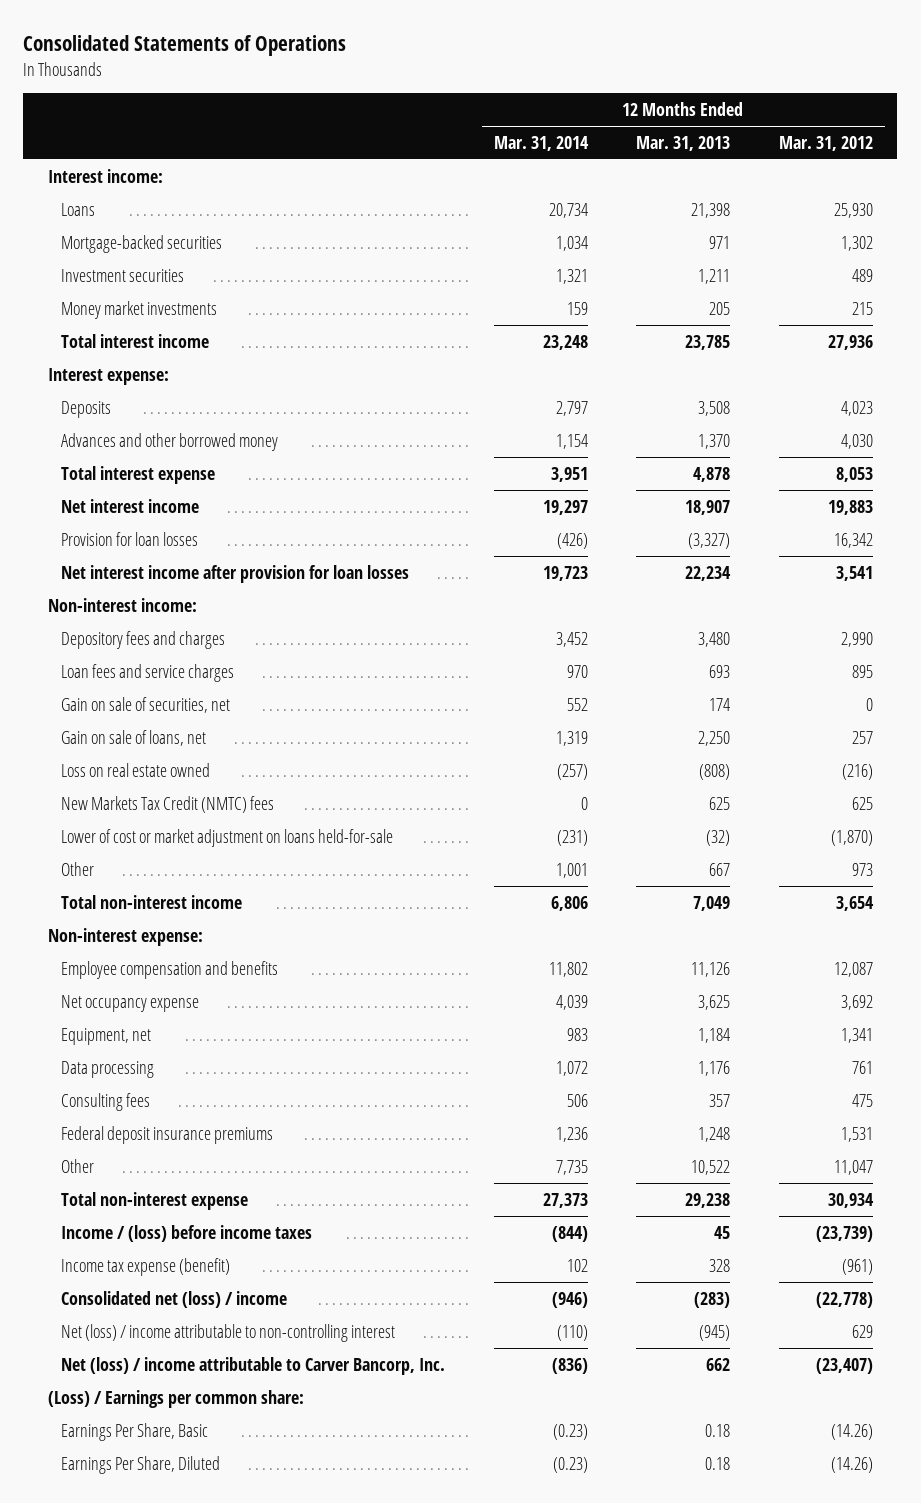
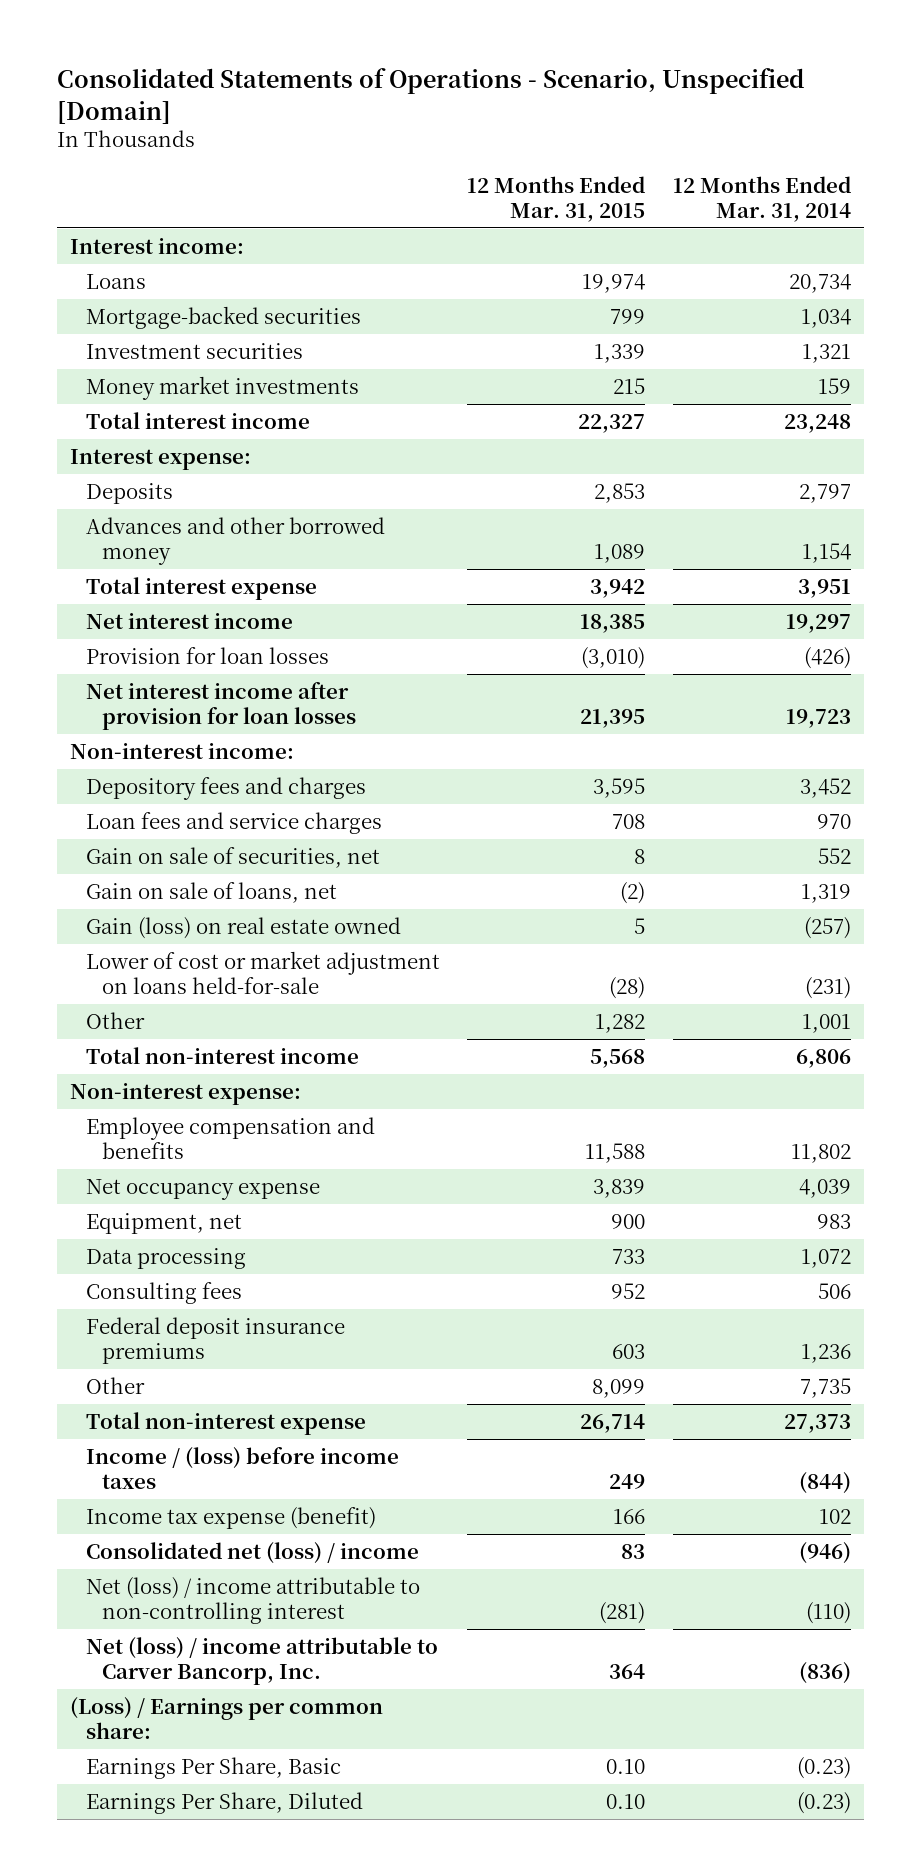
- Consolidated Statements of Operations
+ Consolidated Statements of Operations - Scenario, Unspecified [Domain]
- | 12 Months Ended Mar. 31, 2014 | 12 Months Ended Mar. 31, 2013 | 12 Months Ended Mar. 31, 2012
+ | 12 Months Ended Mar. 31, 2015 | 12 Months Ended Mar. 31, 2014
- Loss on real estate owned | (257) | (808) | (216)
- New Markets Tax Credit (NMTC) fees | 0 | 625 | 625
+ Gain (loss) on real estate owned | 5 | (257)

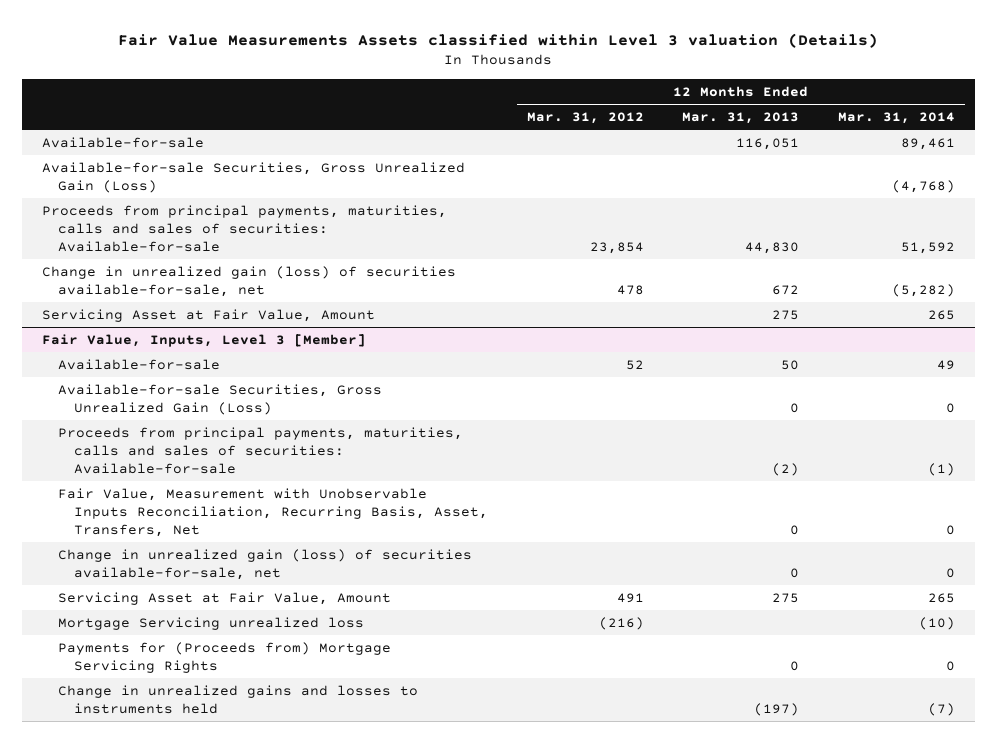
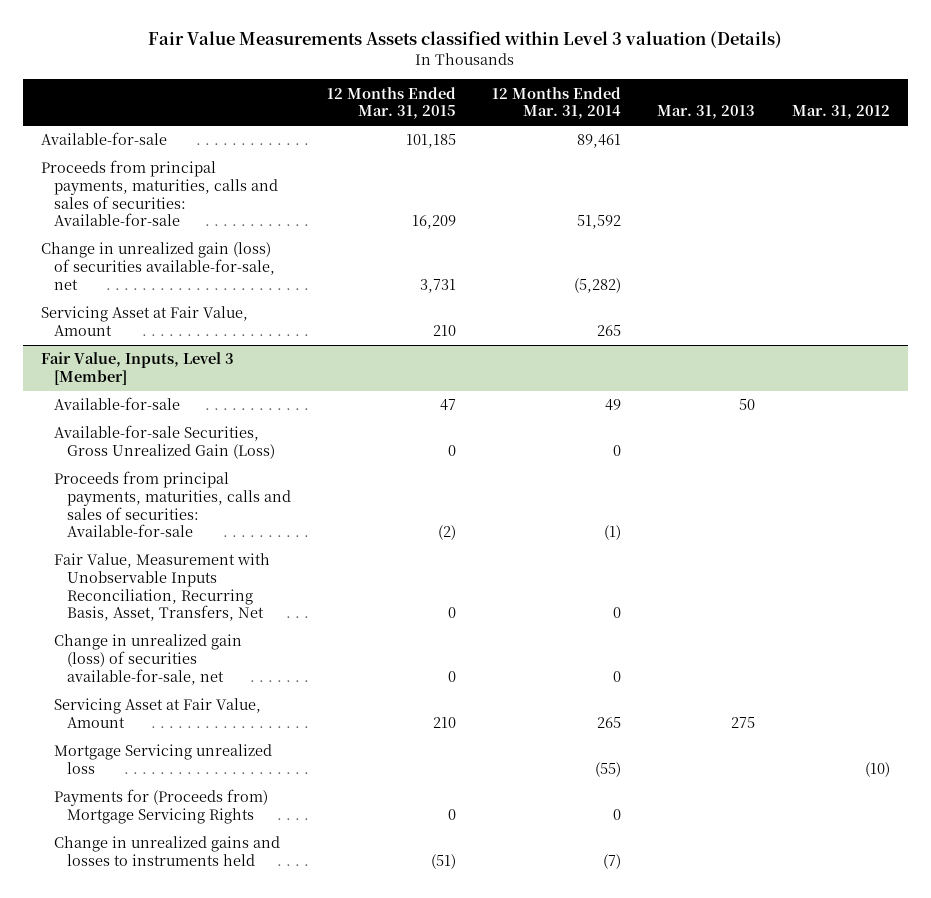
- | 12 Months Ended Mar. 31, 2012 | 12 Months Ended Mar. 31, 2013 | 12 Months Ended Mar. 31, 2014
+ | 12 Months Ended Mar. 31, 2015 | 12 Months Ended Mar. 31, 2014 | Mar. 31, 2013 | Mar. 31, 2012
- Available-for-sale Securities, Gross Unrealized Gain (Loss) | | | (4,768)
@ Fair Value, Inputs, Level 3 [Member]
- Mortgage Servicing unrealized loss | (216) | | (10)
+ Mortgage Servicing unrealized loss | | (55) | | (10)

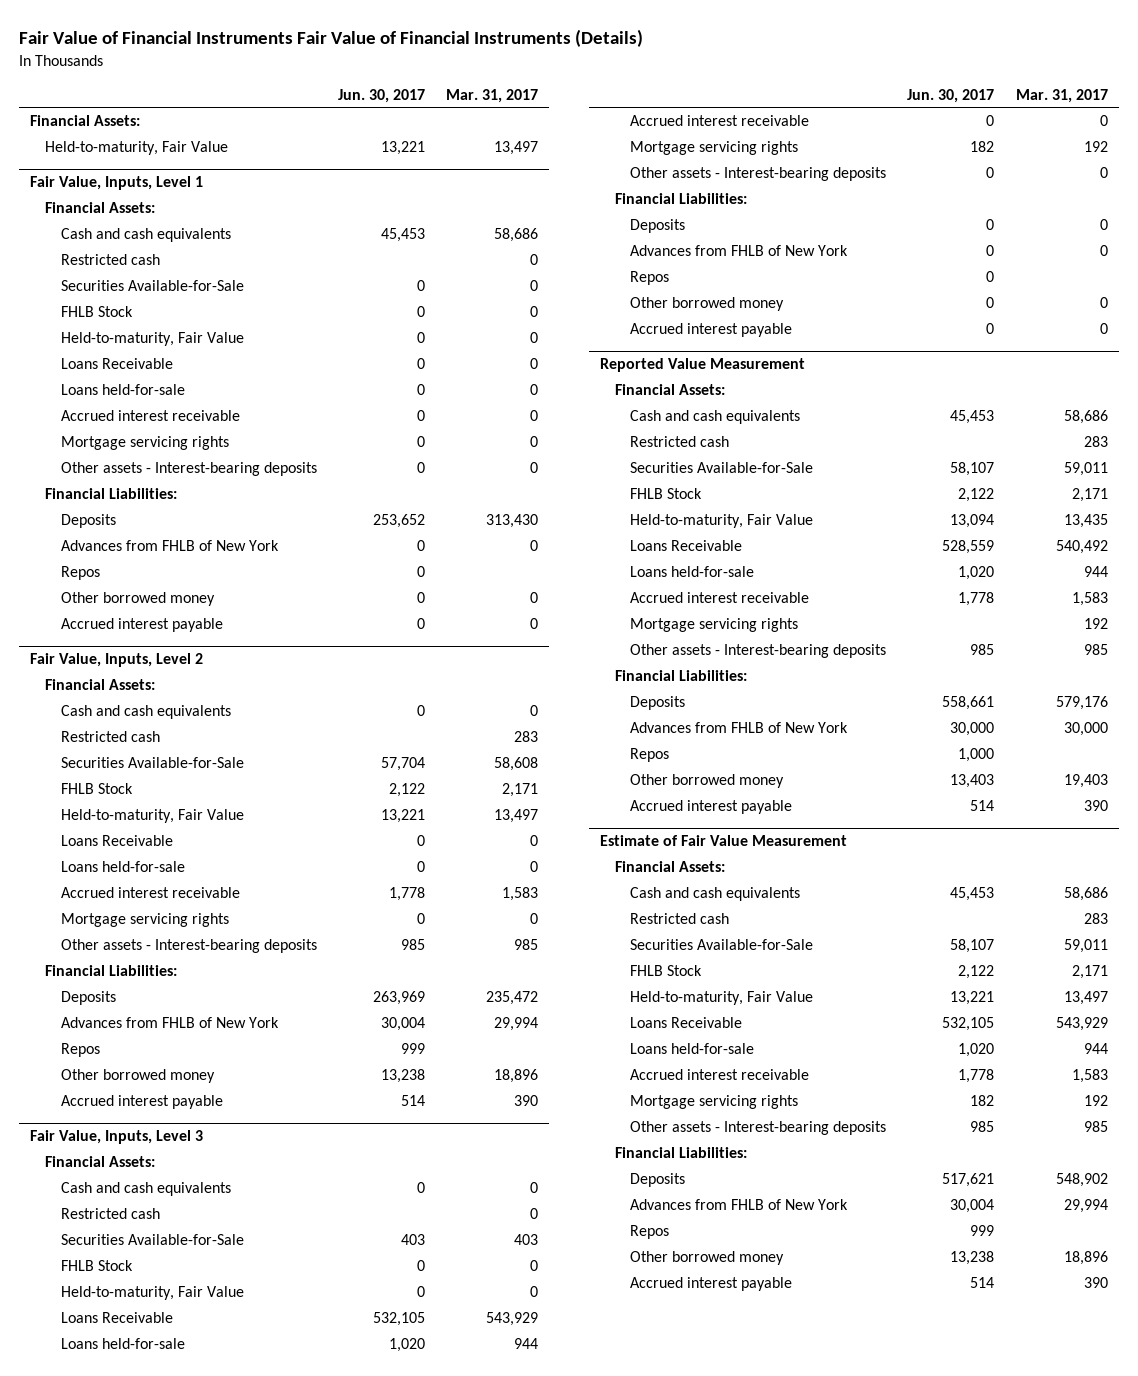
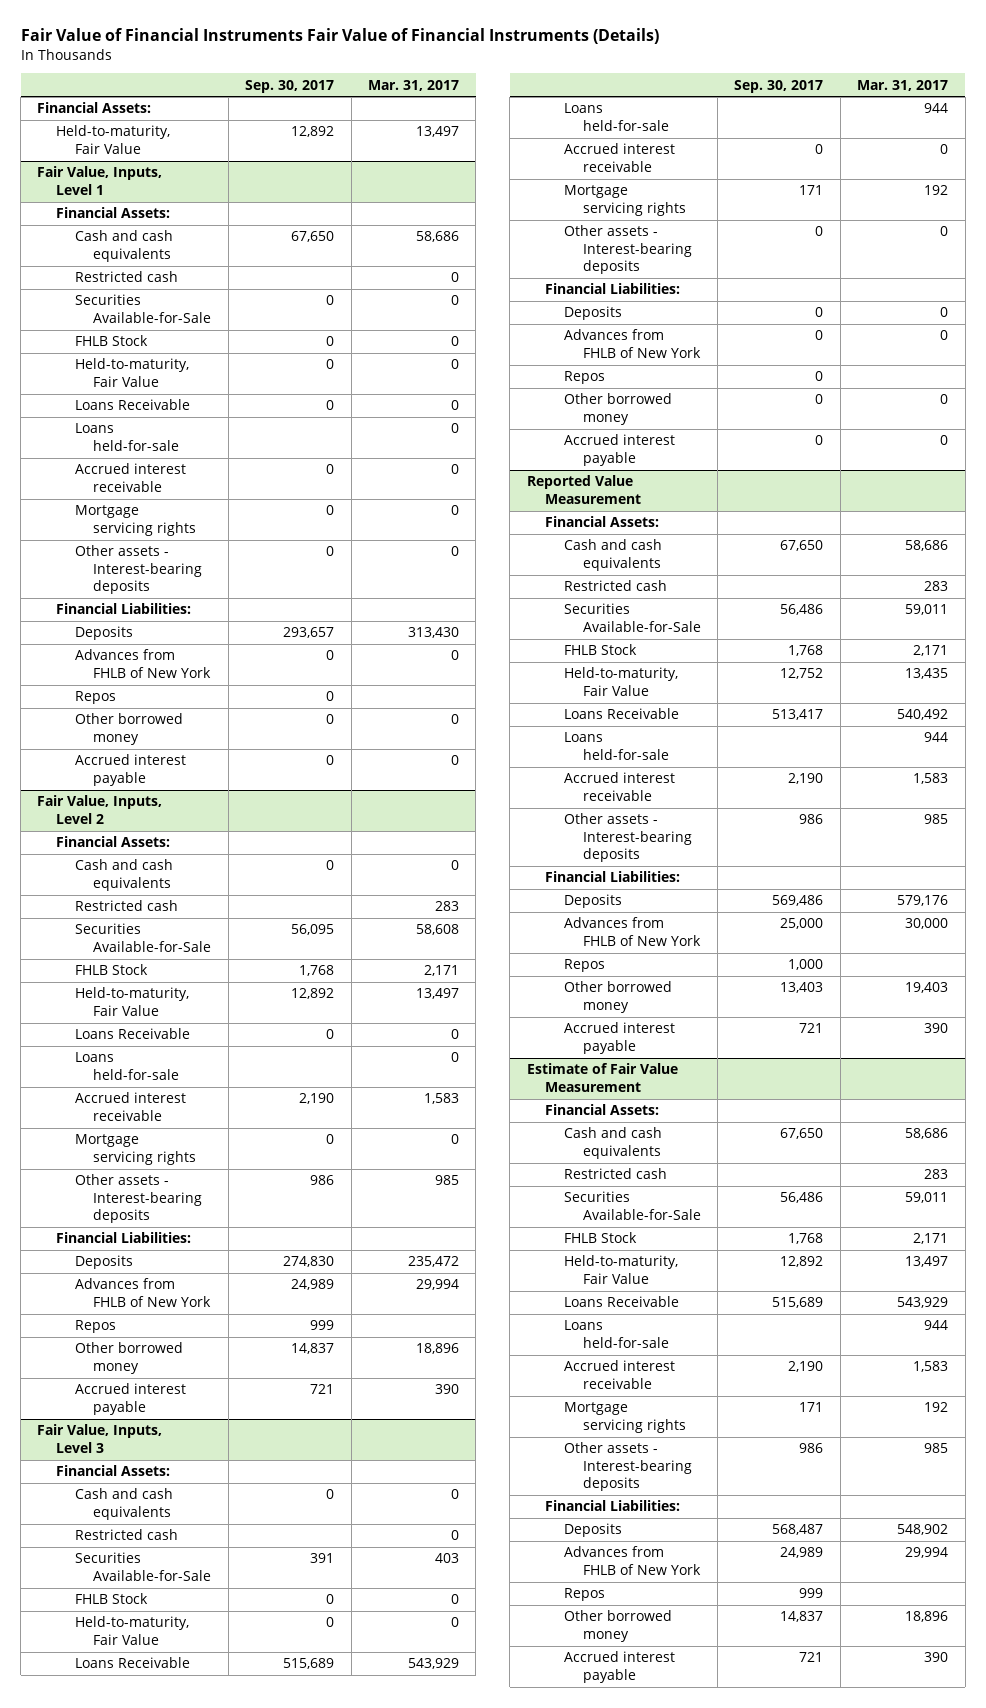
- | Jun. 30, 2017 | Mar. 31, 2017
+ | Sep. 30, 2017 | Mar. 31, 2017
@ Reported Value Measurement
- Mortgage servicing rights | | 192

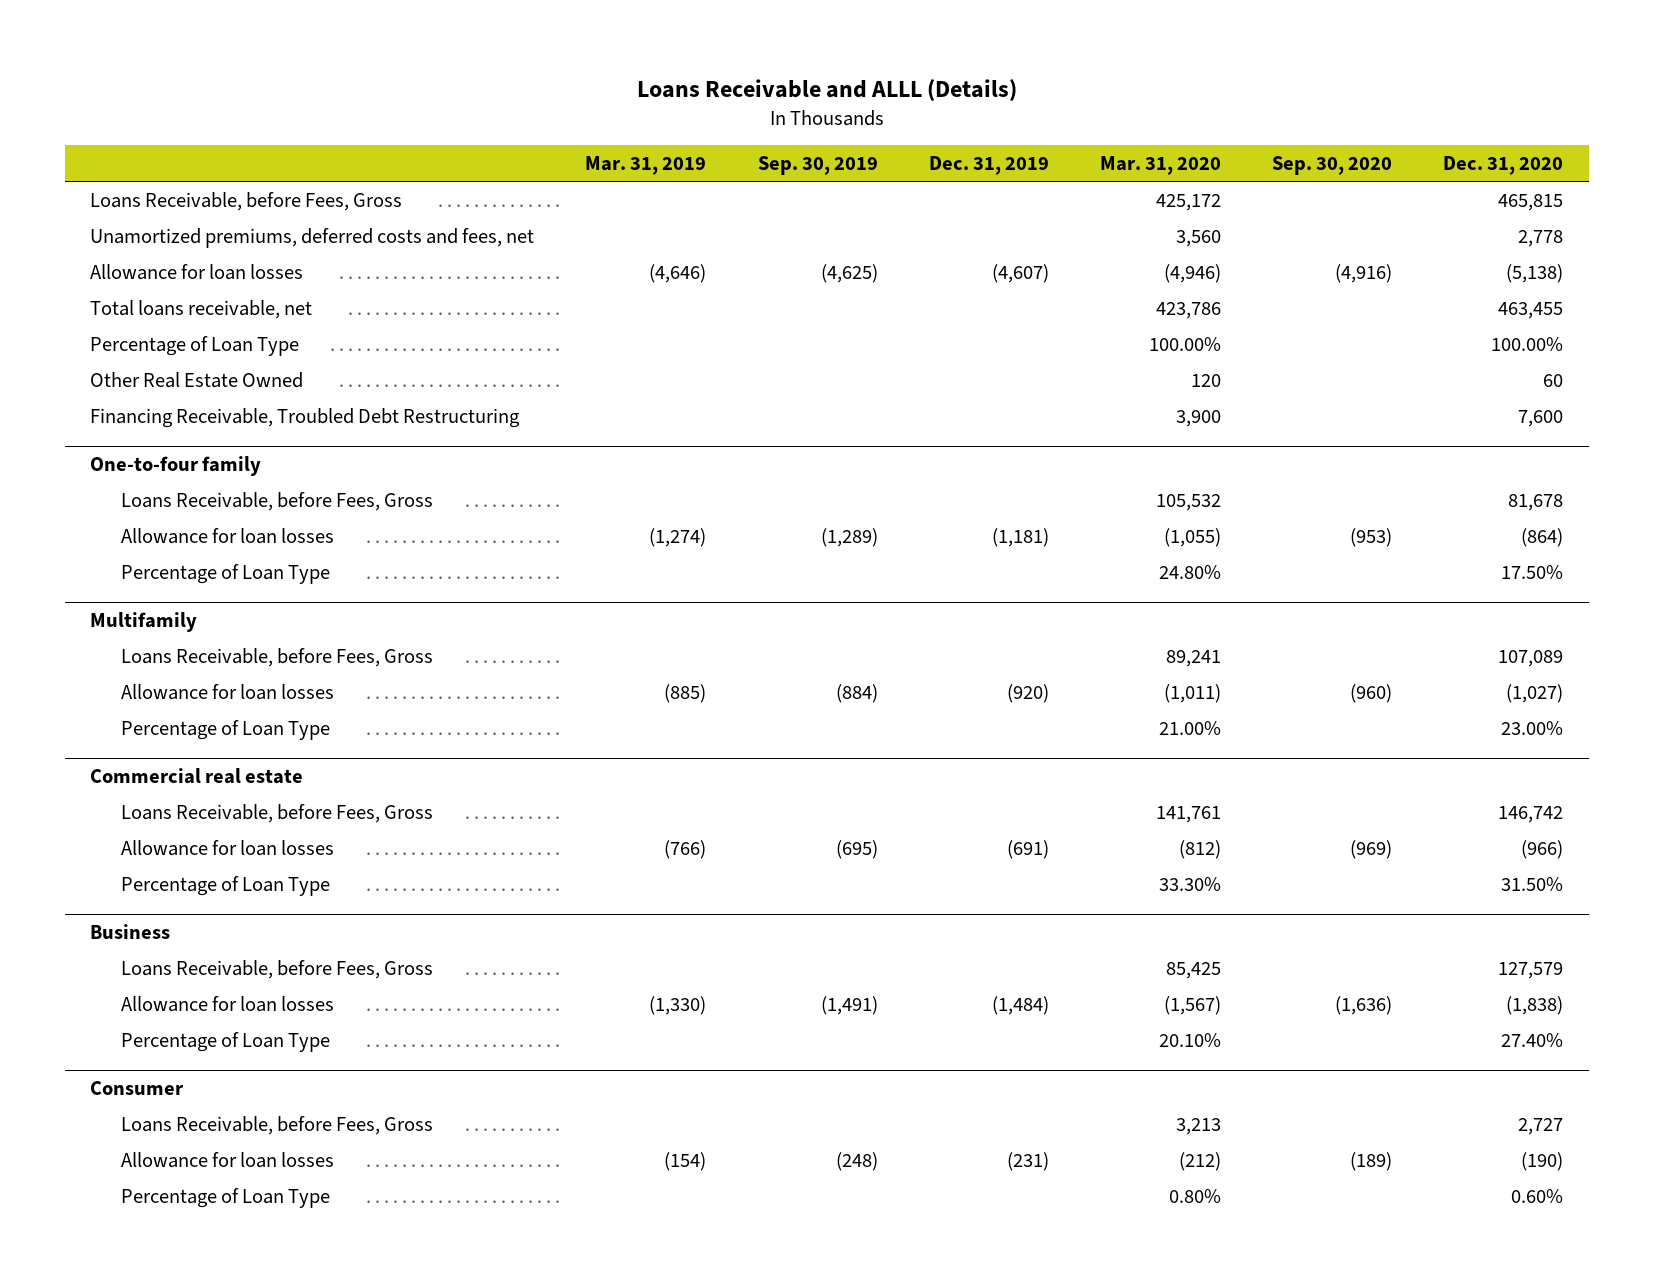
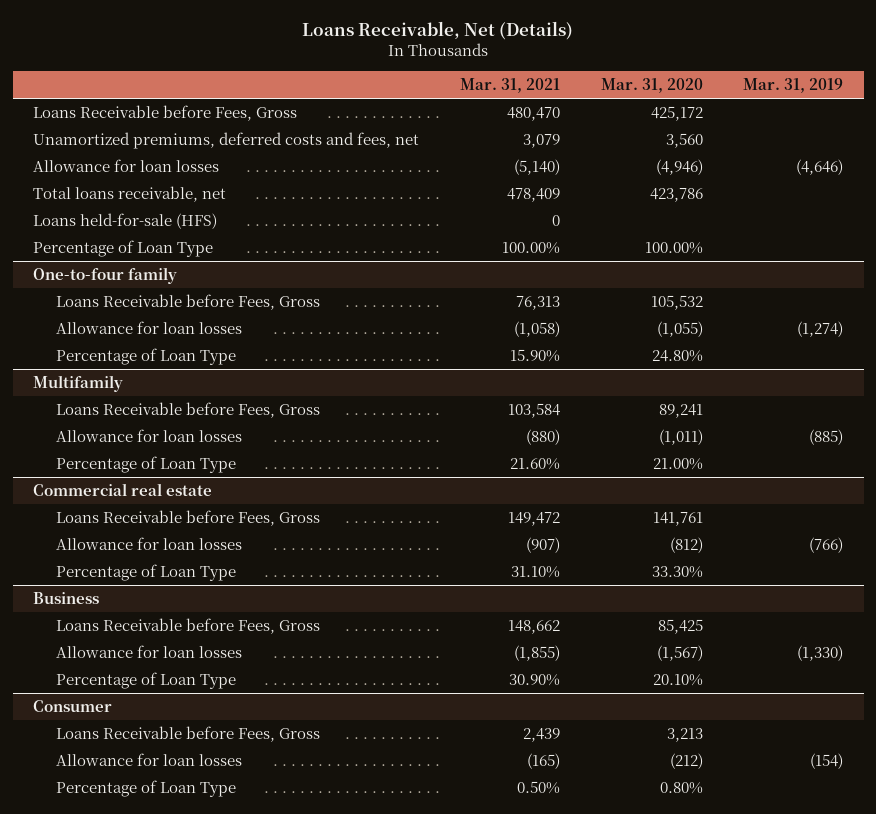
- Loans Receivable and ALLL (Details)
+ Loans Receivable, Net (Details)
- | Mar. 31, 2019 | Sep. 30, 2019 | Dec. 31, 2019 | Mar. 31, 2020 | Sep. 30, 2020 | Dec. 31, 2020
+ | Mar. 31, 2021 | Mar. 31, 2020 | Mar. 31, 2019
- Loans Receivable, before Fees, Gross | | | | 425,172 | | 465,815
+ Loans Receivable before Fees, Gross | 480,470 | 425,172 |
+ Loans held-for-sale (HFS) | 0 | |
- Other Real Estate Owned | | | | 120 | | 60
- Financing Receivable, Troubled Debt Restructuring | | | | 3,900 | | 7,600
@ One-to-four family
- Loans Receivable, before Fees, Gross | | | | 105,532 | | 81,678
+ Loans Receivable before Fees, Gross | 76,313 | 105,532 |
@ Multifamily
- Loans Receivable, before Fees, Gross | | | | 89,241 | | 107,089
+ Loans Receivable before Fees, Gross | 103,584 | 89,241 |
@ Commercial real estate
- Loans Receivable, before Fees, Gross | | | | 141,761 | | 146,742
+ Loans Receivable before Fees, Gross | 149,472 | 141,761 |
@ Business
- Loans Receivable, before Fees, Gross | | | | 85,425 | | 127,579
+ Loans Receivable before Fees, Gross | 148,662 | 85,425 |
@ Consumer
- Loans Receivable, before Fees, Gross | | | | 3,213 | | 2,727
+ Loans Receivable before Fees, Gross | 2,439 | 3,213 |

